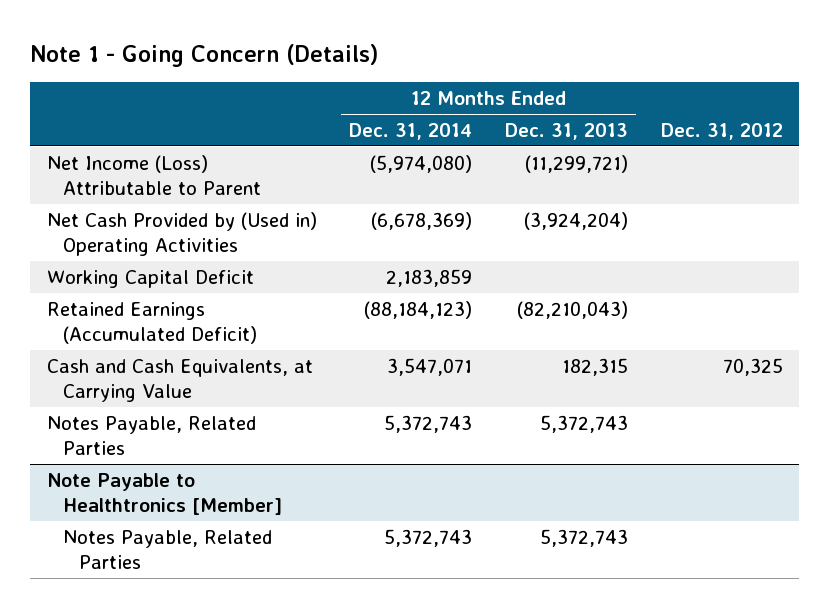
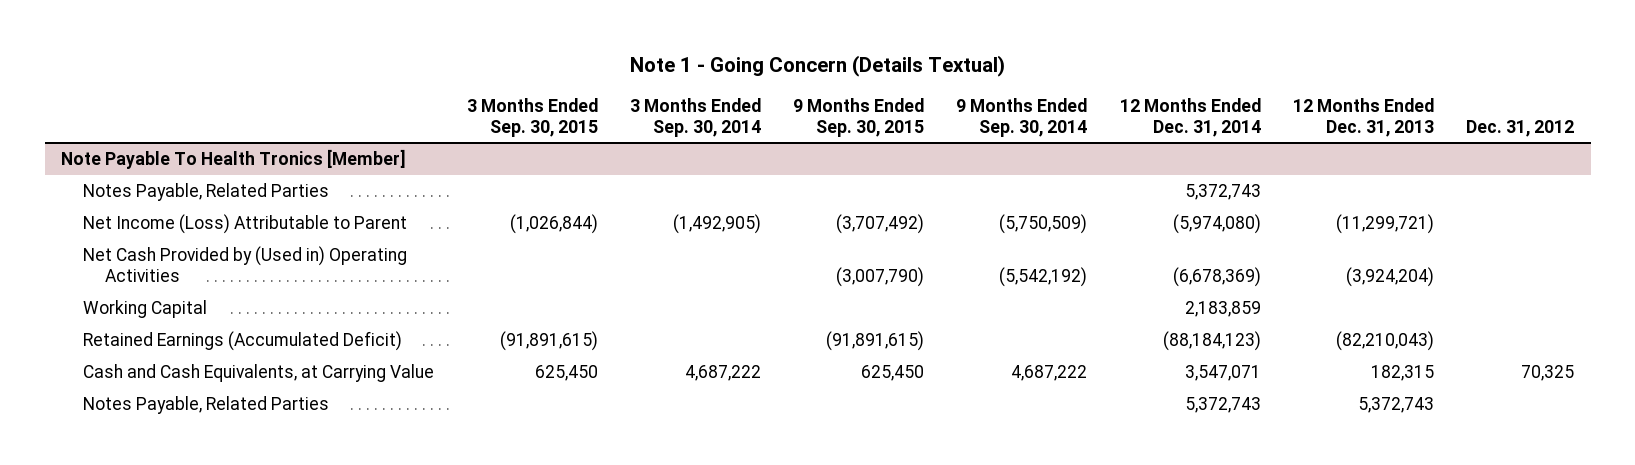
- Note 1 - Going Concern (Details)
+ Note 1 - Going Concern (Details Textual)
- | 12 Months Ended Dec. 31, 2014 | 12 Months Ended Dec. 31, 2013 | Dec. 31, 2012
+ | 3 Months Ended Sep. 30, 2015 | 3 Months Ended Sep. 30, 2014 | 9 Months Ended Sep. 30, 2015 | 9 Months Ended Sep. 30, 2014 | 12 Months Ended Dec. 31, 2014 | 12 Months Ended Dec. 31, 2013 | Dec. 31, 2012
+ Note Payable To Health Tronics [Member]
+ Notes Payable, Related Parties | | | | | 5,372,743 | |
- Working Capital Deficit | 2,183,859 | |
+ Working Capital | | | | | 2,183,859 | |
- Note Payable to Healthtronics [Member]
- Notes Payable, Related Parties | 5,372,743 | 5,372,743 |

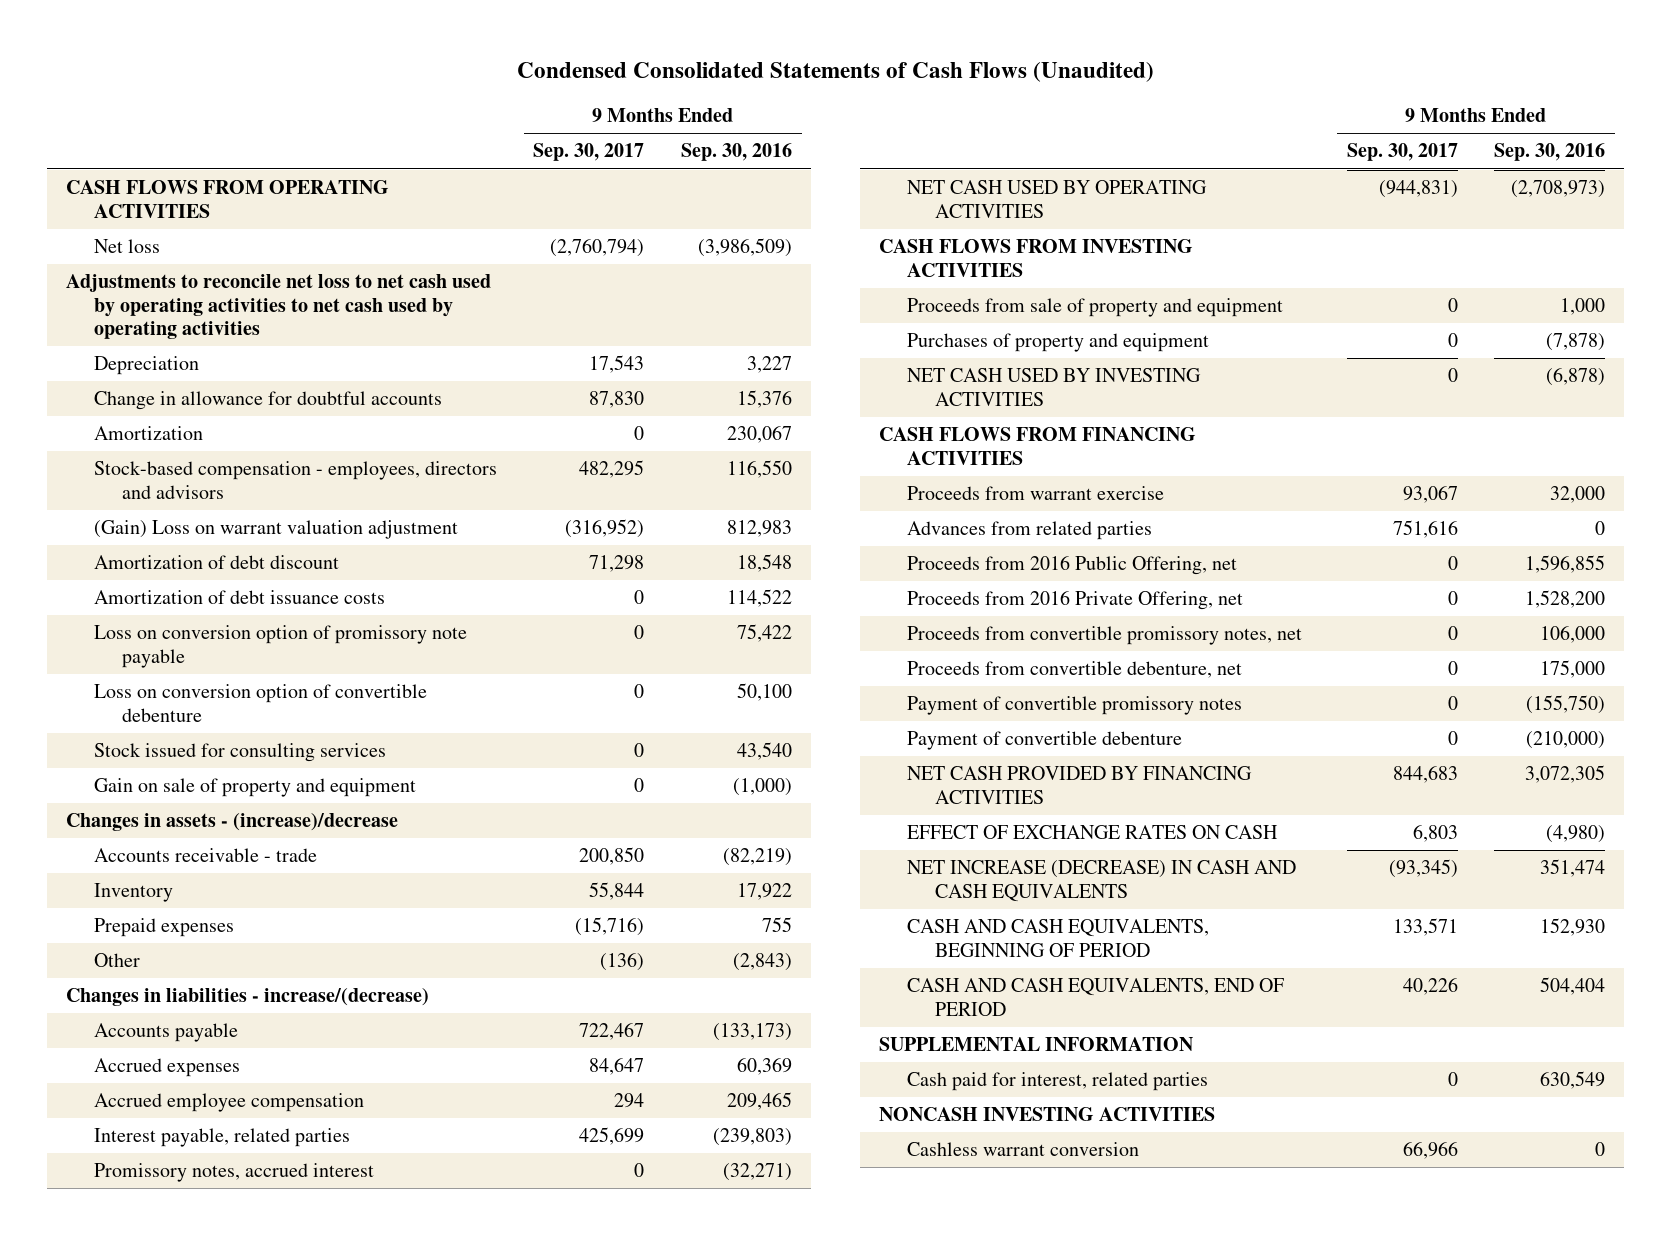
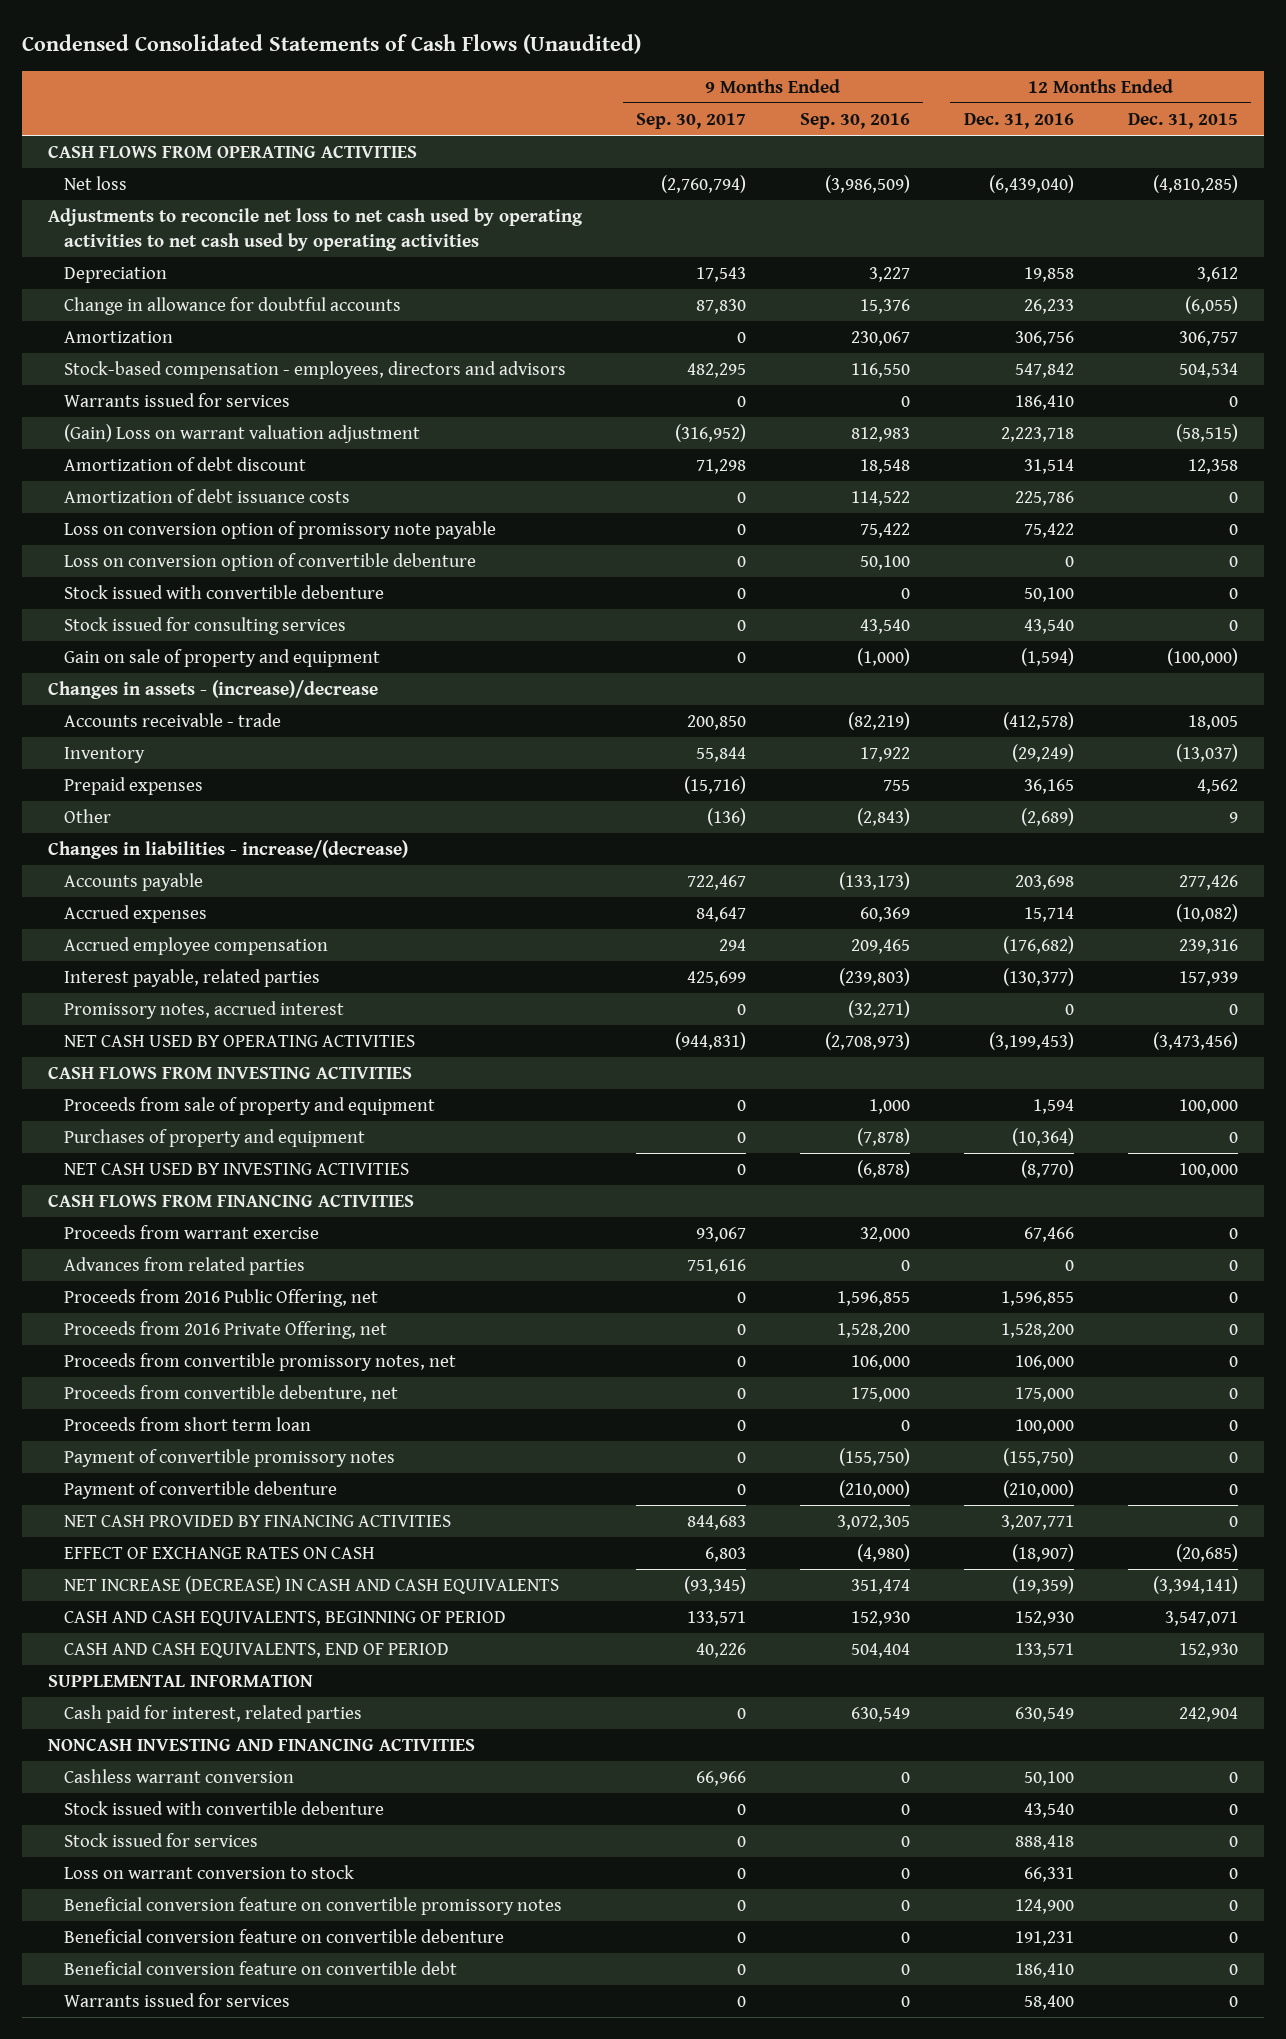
- | 9 Months Ended Sep. 30, 2017 | 9 Months Ended Sep. 30, 2016
+ | 9 Months Ended Sep. 30, 2017 | 9 Months Ended Sep. 30, 2016 | 12 Months Ended Dec. 31, 2016 | 12 Months Ended Dec. 31, 2015
+ Warrants issued for services | 0 | 0 | 186,410 | 0
+ Stock issued with convertible debenture | 0 | 0 | 50,100 | 0
+ Proceeds from short term loan | 0 | 0 | 100,000 | 0
- NONCASH INVESTING ACTIVITIES
+ NONCASH INVESTING AND FINANCING ACTIVITIES
+ Stock issued with convertible debenture | 0 | 0 | 43,540 | 0
+ Stock issued for services | 0 | 0 | 888,418 | 0
+ Loss on warrant conversion to stock | 0 | 0 | 66,331 | 0
+ Beneficial conversion feature on convertible promissory notes | 0 | 0 | 124,900 | 0
+ Beneficial conversion feature on convertible debenture | 0 | 0 | 191,231 | 0
+ Beneficial conversion feature on convertible debt | 0 | 0 | 186,410 | 0
+ Warrants issued for services | 0 | 0 | 58,400 | 0

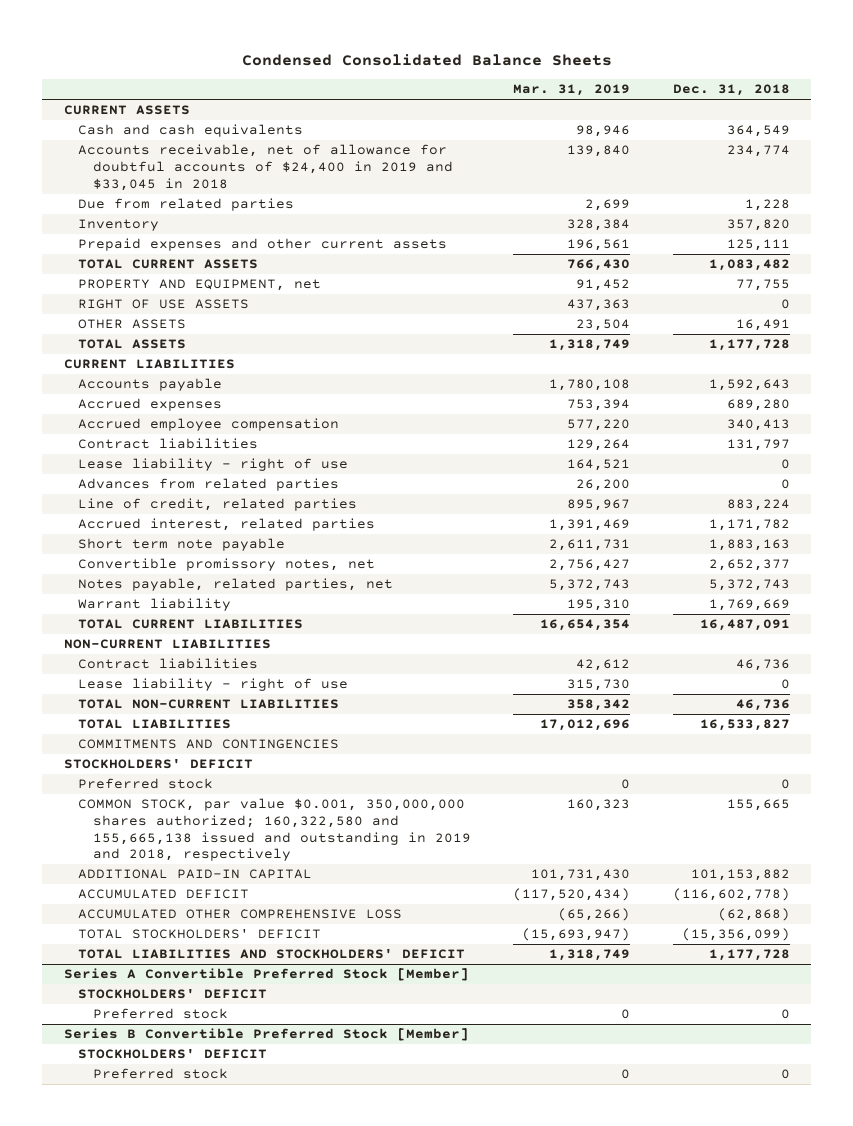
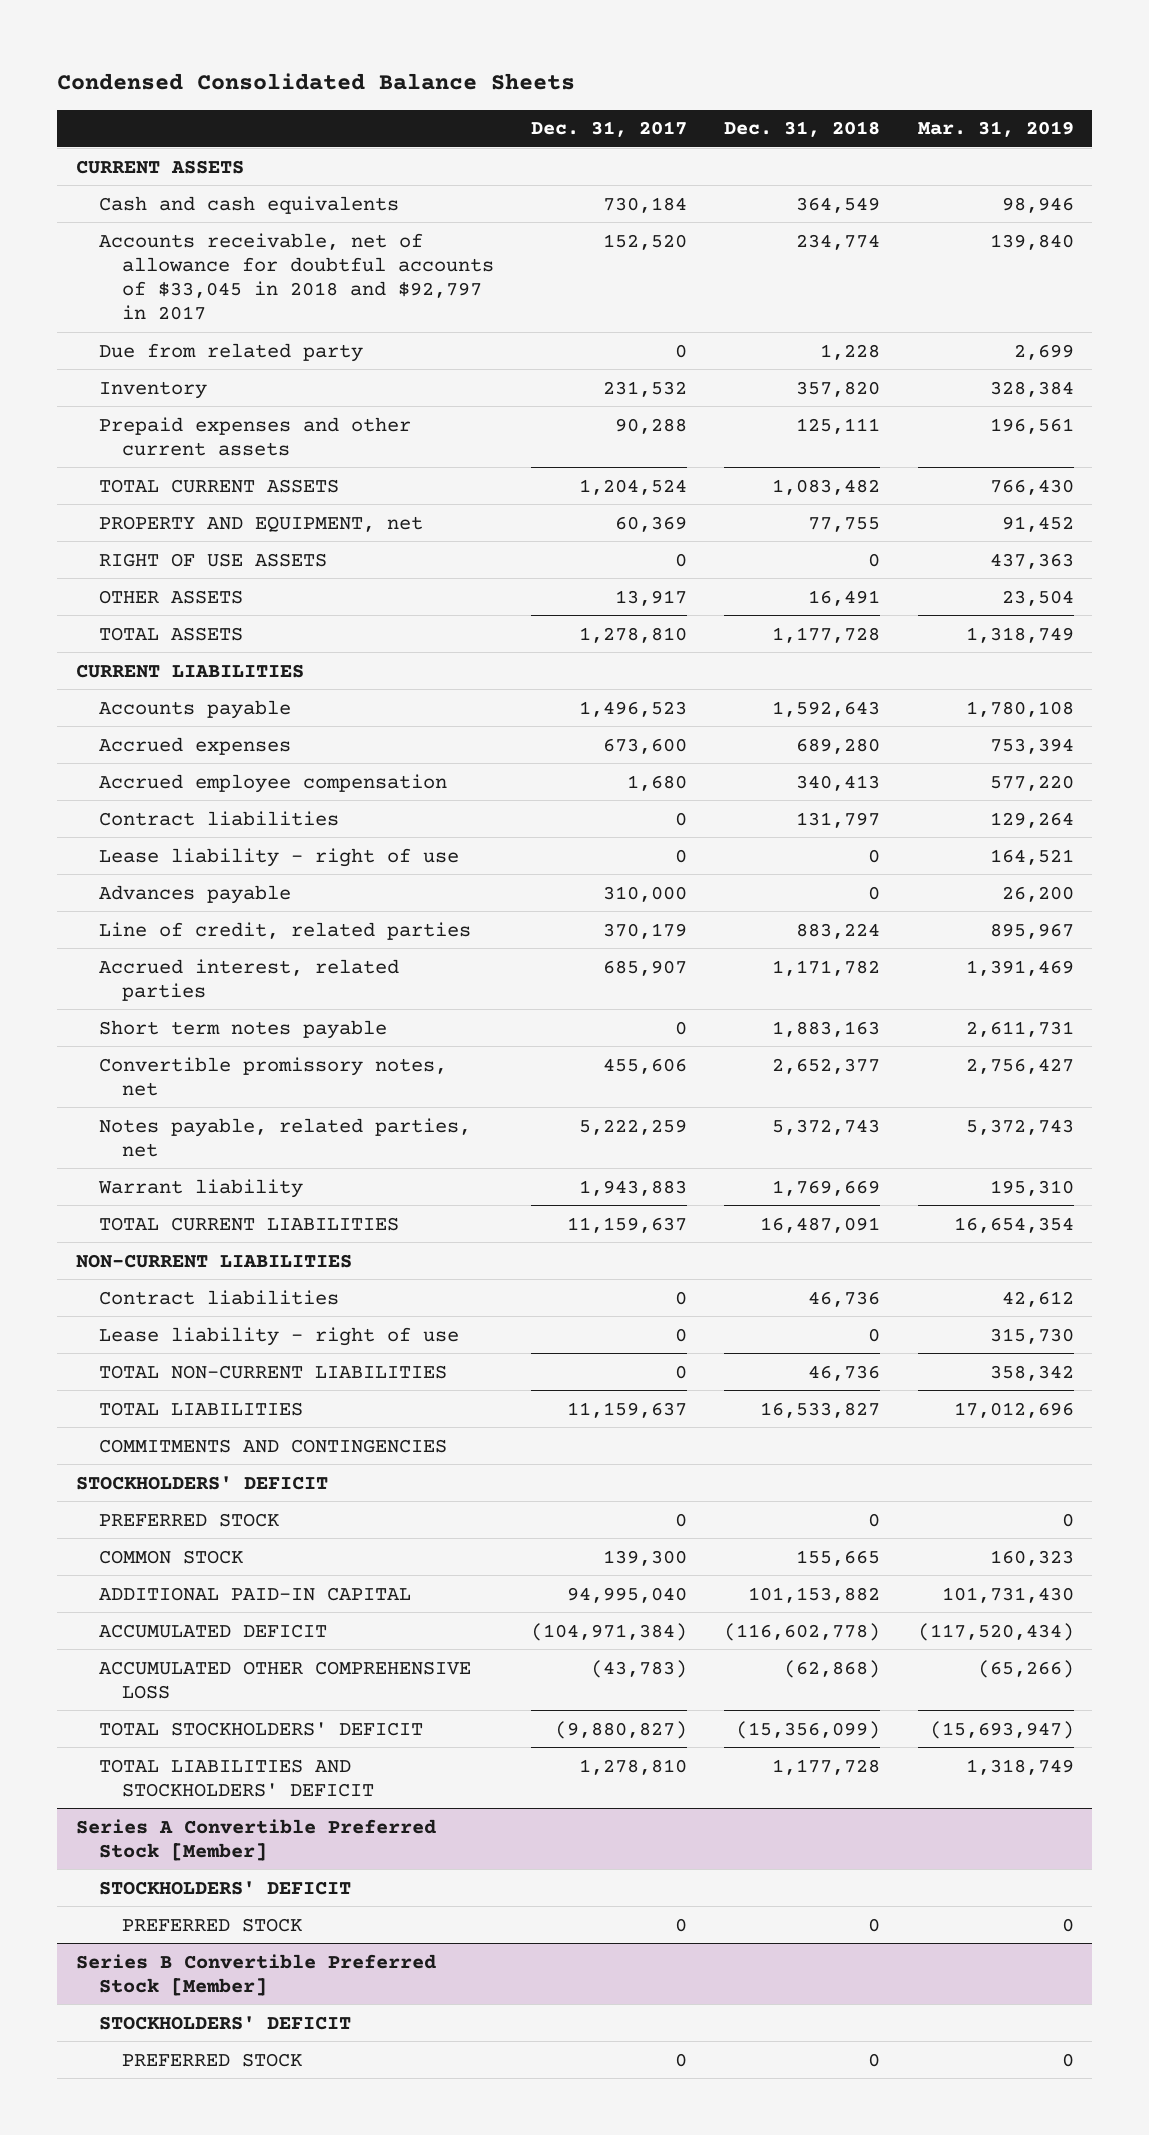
- | Mar. 31, 2019 | Dec. 31, 2018
+ | Dec. 31, 2017 | Dec. 31, 2018 | Mar. 31, 2019
- Accounts receivable, net of allowance for doubtful accounts of $24,400 in 2019 and $33,045 in 2018 | 139,840 | 234,774
- Due from related parties | 2,699 | 1,228
+ Accounts receivable, net of allowance for doubtful accounts of $33,045 in 2018 and $92,797 in 2017 | 152,520 | 234,774 | 139,840
+ Due from related party | 0 | 1,228 | 2,699
- Advances from related parties | 26,200 | 0
+ Advances payable | 310,000 | 0 | 26,200
- Short term note payable | 2,611,731 | 1,883,163
+ Short term notes payable | 0 | 1,883,163 | 2,611,731
- Preferred stock | 0 | 0
- COMMON STOCK, par value $0.001, 350,000,000 shares authorized; 160,322,580 and 155,665,138 issued and outstanding in 2019 and 2018, respectively | 160,323 | 155,665
+ PREFERRED STOCK | 0 | 0 | 0
+ COMMON STOCK | 139,300 | 155,665 | 160,323
@ Series A Convertible Preferred Stock [Member]
- Preferred stock | 0 | 0
+ PREFERRED STOCK | 0 | 0 | 0
@ Series B Convertible Preferred Stock [Member]
- Preferred stock | 0 | 0
+ PREFERRED STOCK | 0 | 0 | 0

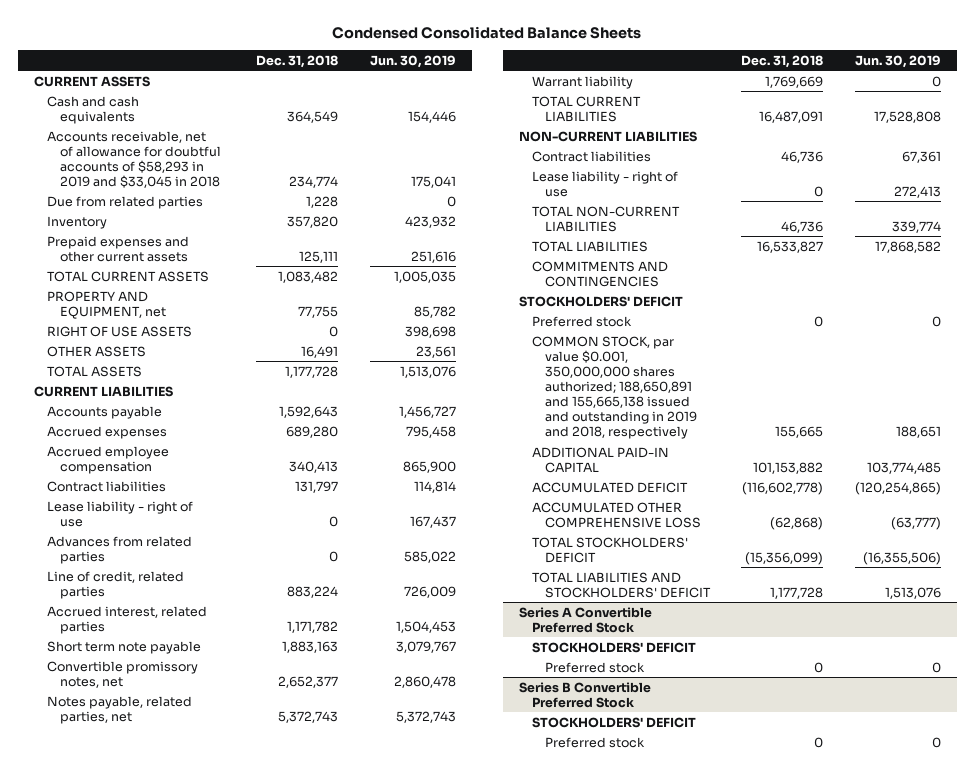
- | Dec. 31, 2017 | Dec. 31, 2018 | Mar. 31, 2019
+ | Dec. 31, 2018 | Jun. 30, 2019
- Accounts receivable, net of allowance for doubtful accounts of $33,045 in 2018 and $92,797 in 2017 | 152,520 | 234,774 | 139,840
- Due from related party | 0 | 1,228 | 2,699
+ Accounts receivable, net of allowance for doubtful accounts of $58,293 in 2019 and $33,045 in 2018 | 234,774 | 175,041
+ Due from related parties | 1,228 | 0
- Advances payable | 310,000 | 0 | 26,200
+ Advances from related parties | 0 | 585,022
- Short term notes payable | 0 | 1,883,163 | 2,611,731
+ Short term note payable | 1,883,163 | 3,079,767
- PREFERRED STOCK | 0 | 0 | 0
- COMMON STOCK | 139,300 | 155,665 | 160,323
+ Preferred stock | 0 | 0
+ COMMON STOCK, par value $0.001, 350,000,000 shares authorized; 188,650,891 and 155,665,138 issued and outstanding in 2019 and 2018, respectively | 155,665 | 188,651
- Series A Convertible Preferred Stock [Member]
+ Series A Convertible Preferred Stock
- PREFERRED STOCK | 0 | 0 | 0
- Series B Convertible Preferred Stock [Member]
+ Preferred stock | 0 | 0
+ Series B Convertible Preferred Stock
- PREFERRED STOCK | 0 | 0 | 0
+ Preferred stock | 0 | 0

